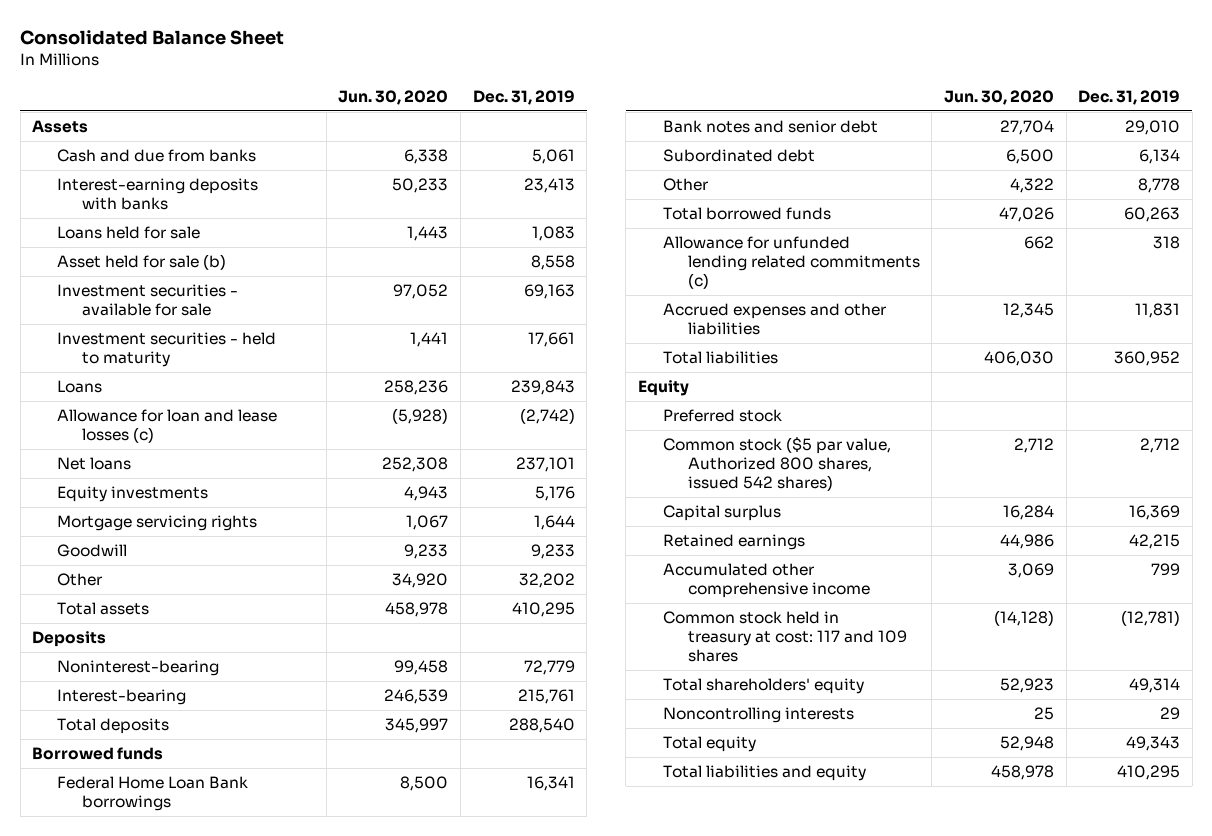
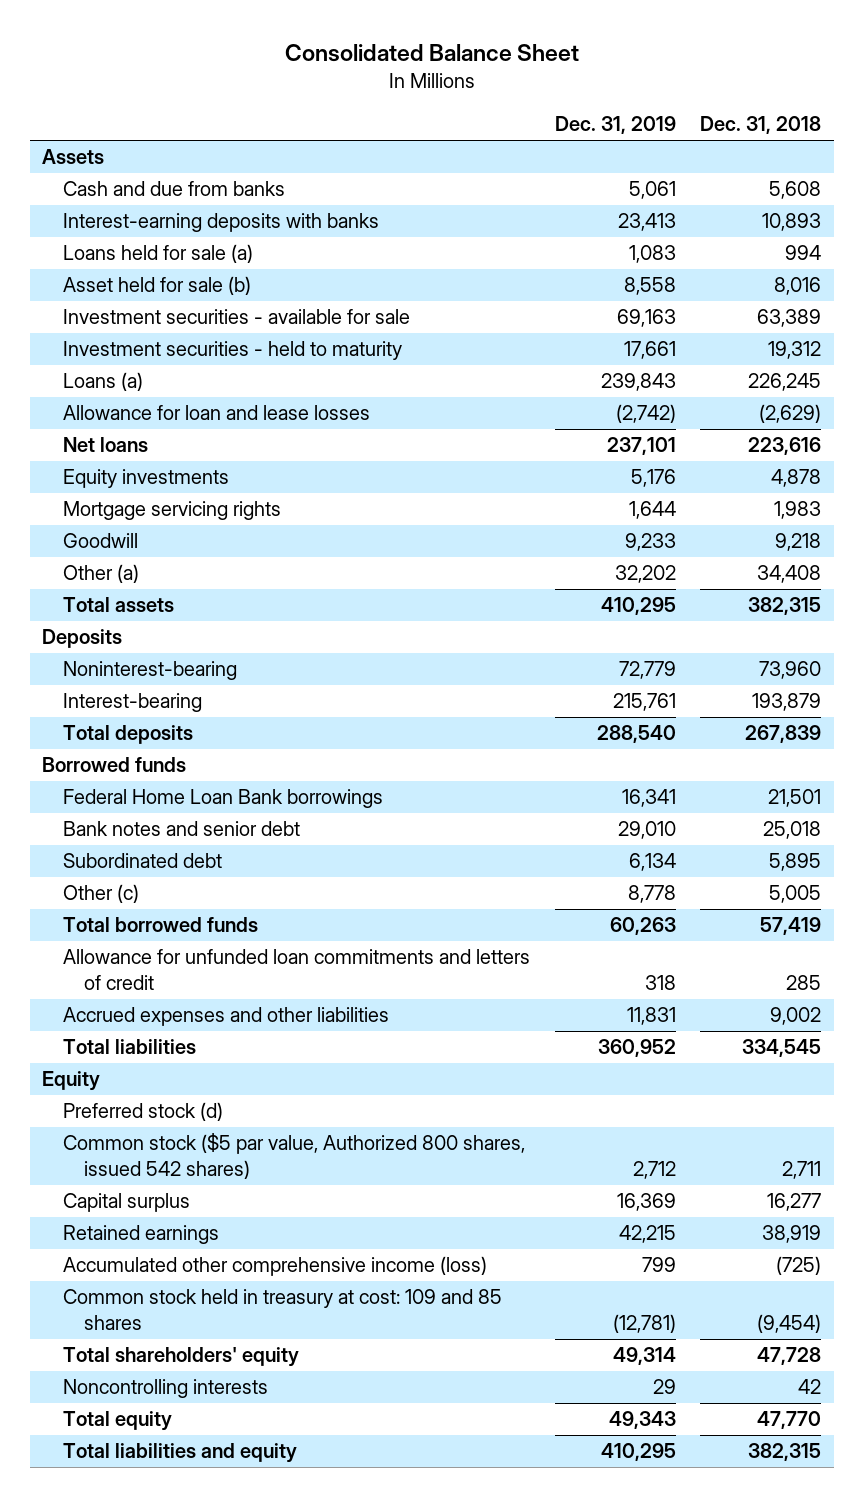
- | Jun. 30, 2020 | Dec. 31, 2019
+ | Dec. 31, 2019 | Dec. 31, 2018
- Loans held for sale | 1,443 | 1,083
+ Loans held for sale (a) | 1,083 | 994
- Loans | 258,236 | 239,843
- Allowance for loan and lease losses (c) | (5,928) | (2,742)
+ Loans (a) | 239,843 | 226,245
+ Allowance for loan and lease losses | (2,742) | (2,629)
- Other | 34,920 | 32,202
+ Other (a) | 32,202 | 34,408
- Other | 4,322 | 8,778
+ Other (c) | 8,778 | 5,005
- Allowance for unfunded lending related commitments (c) | 662 | 318
+ Allowance for unfunded loan commitments and letters of credit | 318 | 285
- Preferred stock
+ Preferred stock (d)
- Accumulated other comprehensive income | 3,069 | 799
- Common stock held in treasury at cost: 117 and 109 shares | (14,128) | (12,781)
+ Accumulated other comprehensive income (loss) | 799 | (725)
+ Common stock held in treasury at cost: 109 and 85 shares | (12,781) | (9,454)

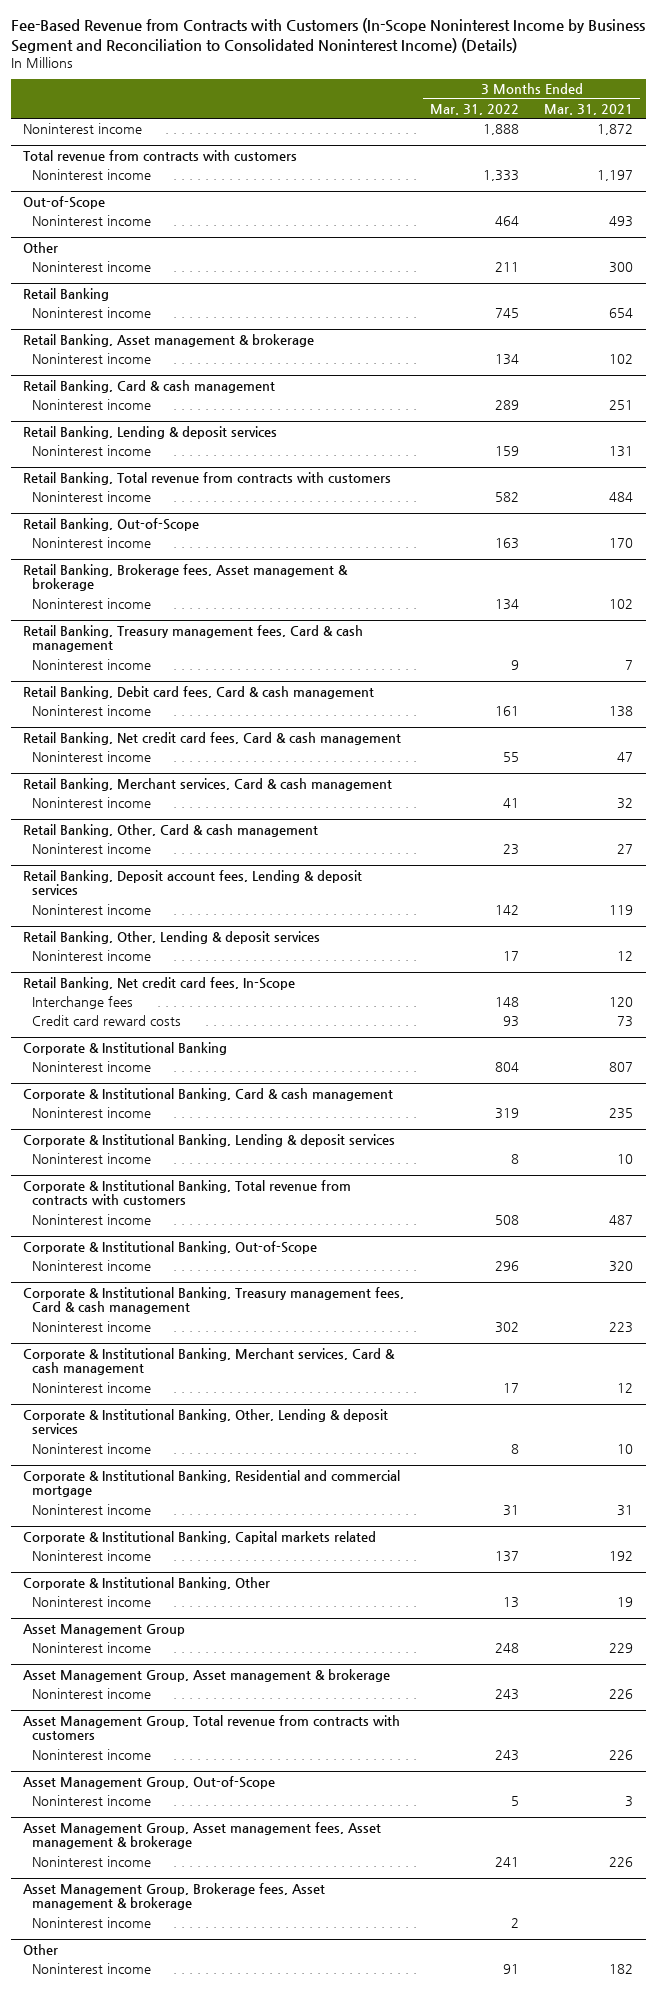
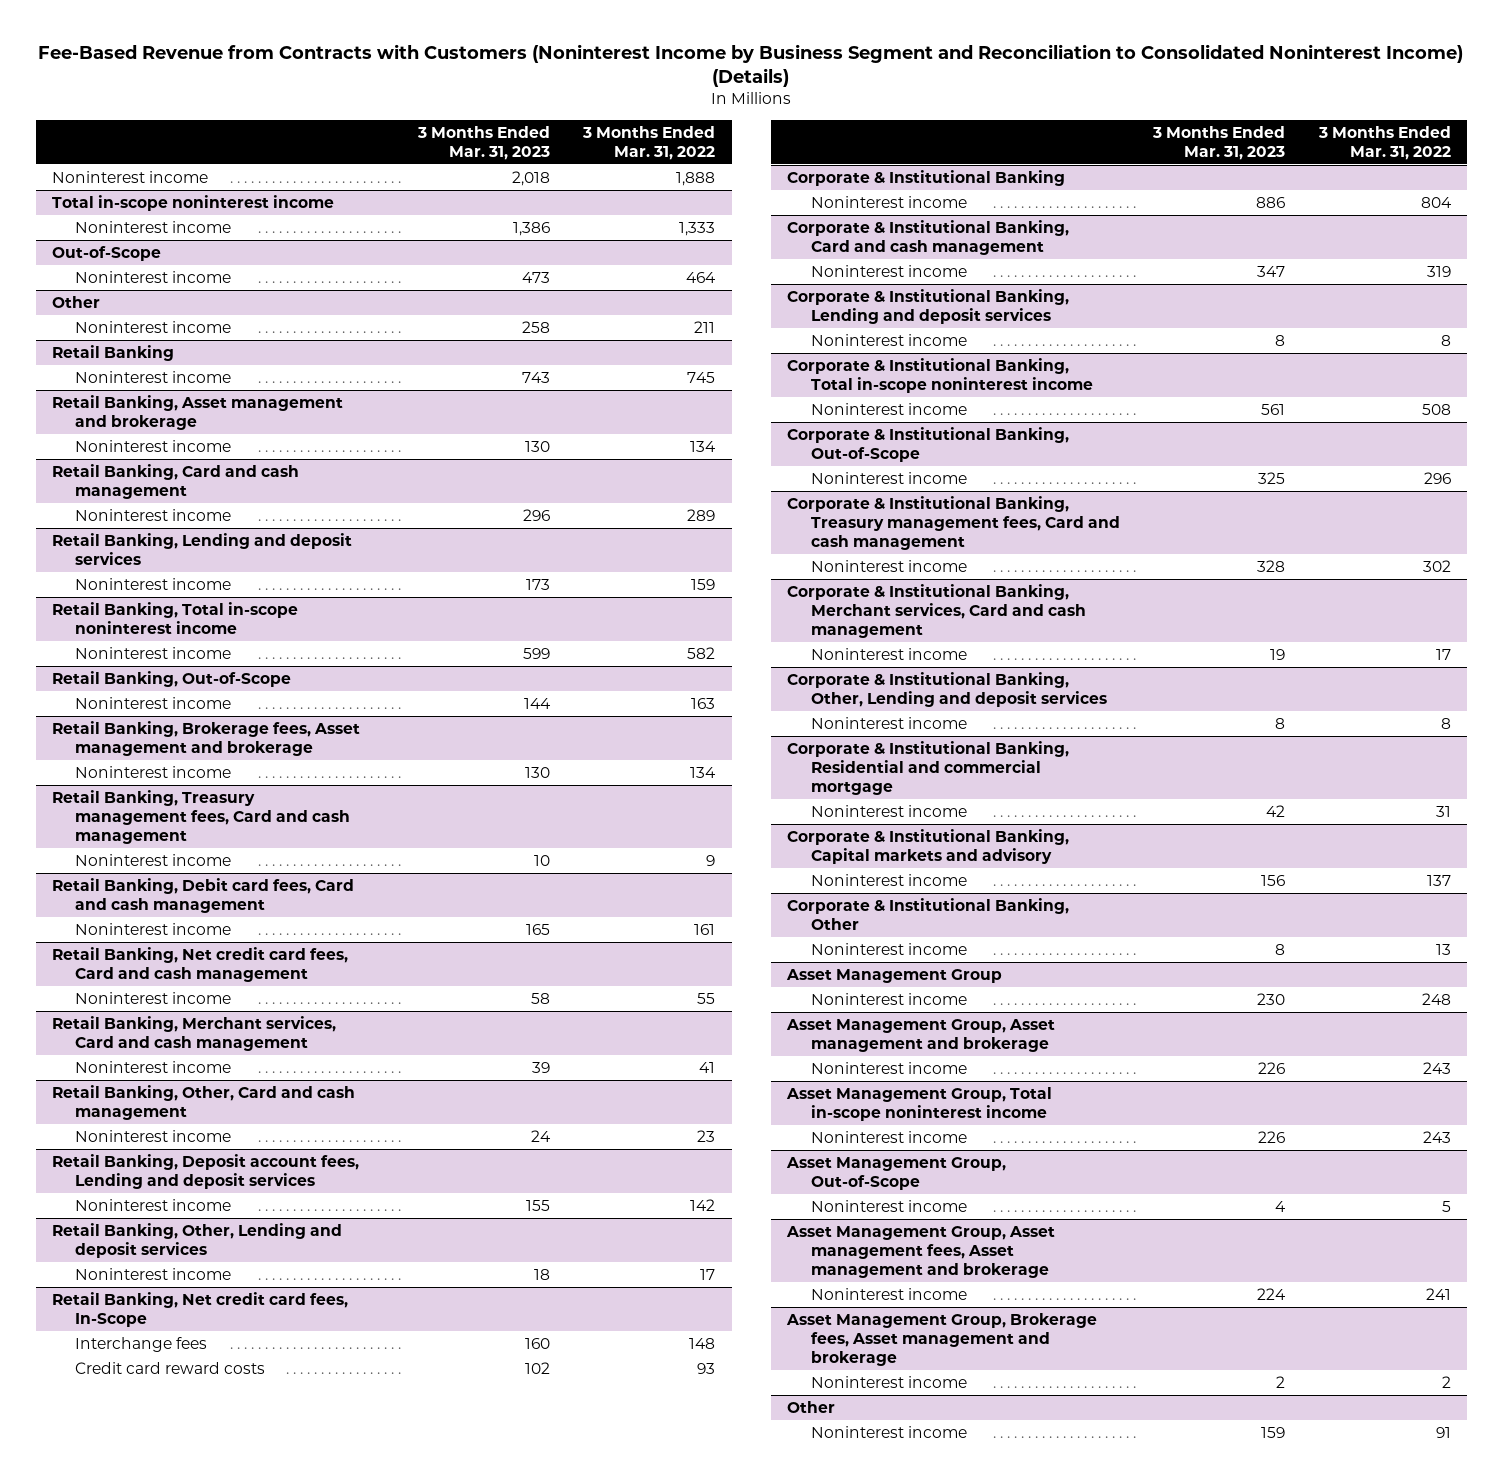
- Fee-Based Revenue from Contracts with Customers (In-Scope Noninterest Income by Business Segment and Reconciliation to Consolidated Noninterest Income) (Details)
+ Fee-Based Revenue from Contracts with Customers (Noninterest Income by Business Segment and Reconciliation to Consolidated Noninterest Income) (Details)
- | 3 Months Ended Mar. 31, 2022 | 3 Months Ended Mar. 31, 2021
+ | 3 Months Ended Mar. 31, 2023 | 3 Months Ended Mar. 31, 2022
- Total revenue from contracts with customers
+ Total in-scope noninterest income
- Retail Banking, Asset management & brokerage
+ Retail Banking, Asset management and brokerage
- Retail Banking, Card & cash management
+ Retail Banking, Card and cash management
- Retail Banking, Lending & deposit services
+ Retail Banking, Lending and deposit services
- Retail Banking, Total revenue from contracts with customers
+ Retail Banking, Total in-scope noninterest income
- Retail Banking, Brokerage fees, Asset management & brokerage
+ Retail Banking, Brokerage fees, Asset management and brokerage
- Retail Banking, Treasury management fees, Card & cash management
+ Retail Banking, Treasury management fees, Card and cash management
- Retail Banking, Debit card fees, Card & cash management
+ Retail Banking, Debit card fees, Card and cash management
- Retail Banking, Net credit card fees, Card & cash management
+ Retail Banking, Net credit card fees, Card and cash management
- Retail Banking, Merchant services, Card & cash management
+ Retail Banking, Merchant services, Card and cash management
- Retail Banking, Other, Card & cash management
+ Retail Banking, Other, Card and cash management
- Retail Banking, Deposit account fees, Lending & deposit services
+ Retail Banking, Deposit account fees, Lending and deposit services
- Retail Banking, Other, Lending & deposit services
+ Retail Banking, Other, Lending and deposit services
- Corporate & Institutional Banking, Card & cash management
+ Corporate & Institutional Banking, Card and cash management
- Corporate & Institutional Banking, Lending & deposit services
+ Corporate & Institutional Banking, Lending and deposit services
- Corporate & Institutional Banking, Total revenue from contracts with customers
+ Corporate & Institutional Banking, Total in-scope noninterest income
- Corporate & Institutional Banking, Treasury management fees, Card & cash management
+ Corporate & Institutional Banking, Treasury management fees, Card and cash management
- Corporate & Institutional Banking, Merchant services, Card & cash management
+ Corporate & Institutional Banking, Merchant services, Card and cash management
- Corporate & Institutional Banking, Other, Lending & deposit services
+ Corporate & Institutional Banking, Other, Lending and deposit services
- Corporate & Institutional Banking, Capital markets related
+ Corporate & Institutional Banking, Capital markets and advisory
- Asset Management Group, Asset management & brokerage
+ Asset Management Group, Asset management and brokerage
- Asset Management Group, Total revenue from contracts with customers
+ Asset Management Group, Total in-scope noninterest income
- Asset Management Group, Asset management fees, Asset management & brokerage
+ Asset Management Group, Asset management fees, Asset management and brokerage
- Asset Management Group, Brokerage fees, Asset management & brokerage
+ Asset Management Group, Brokerage fees, Asset management and brokerage

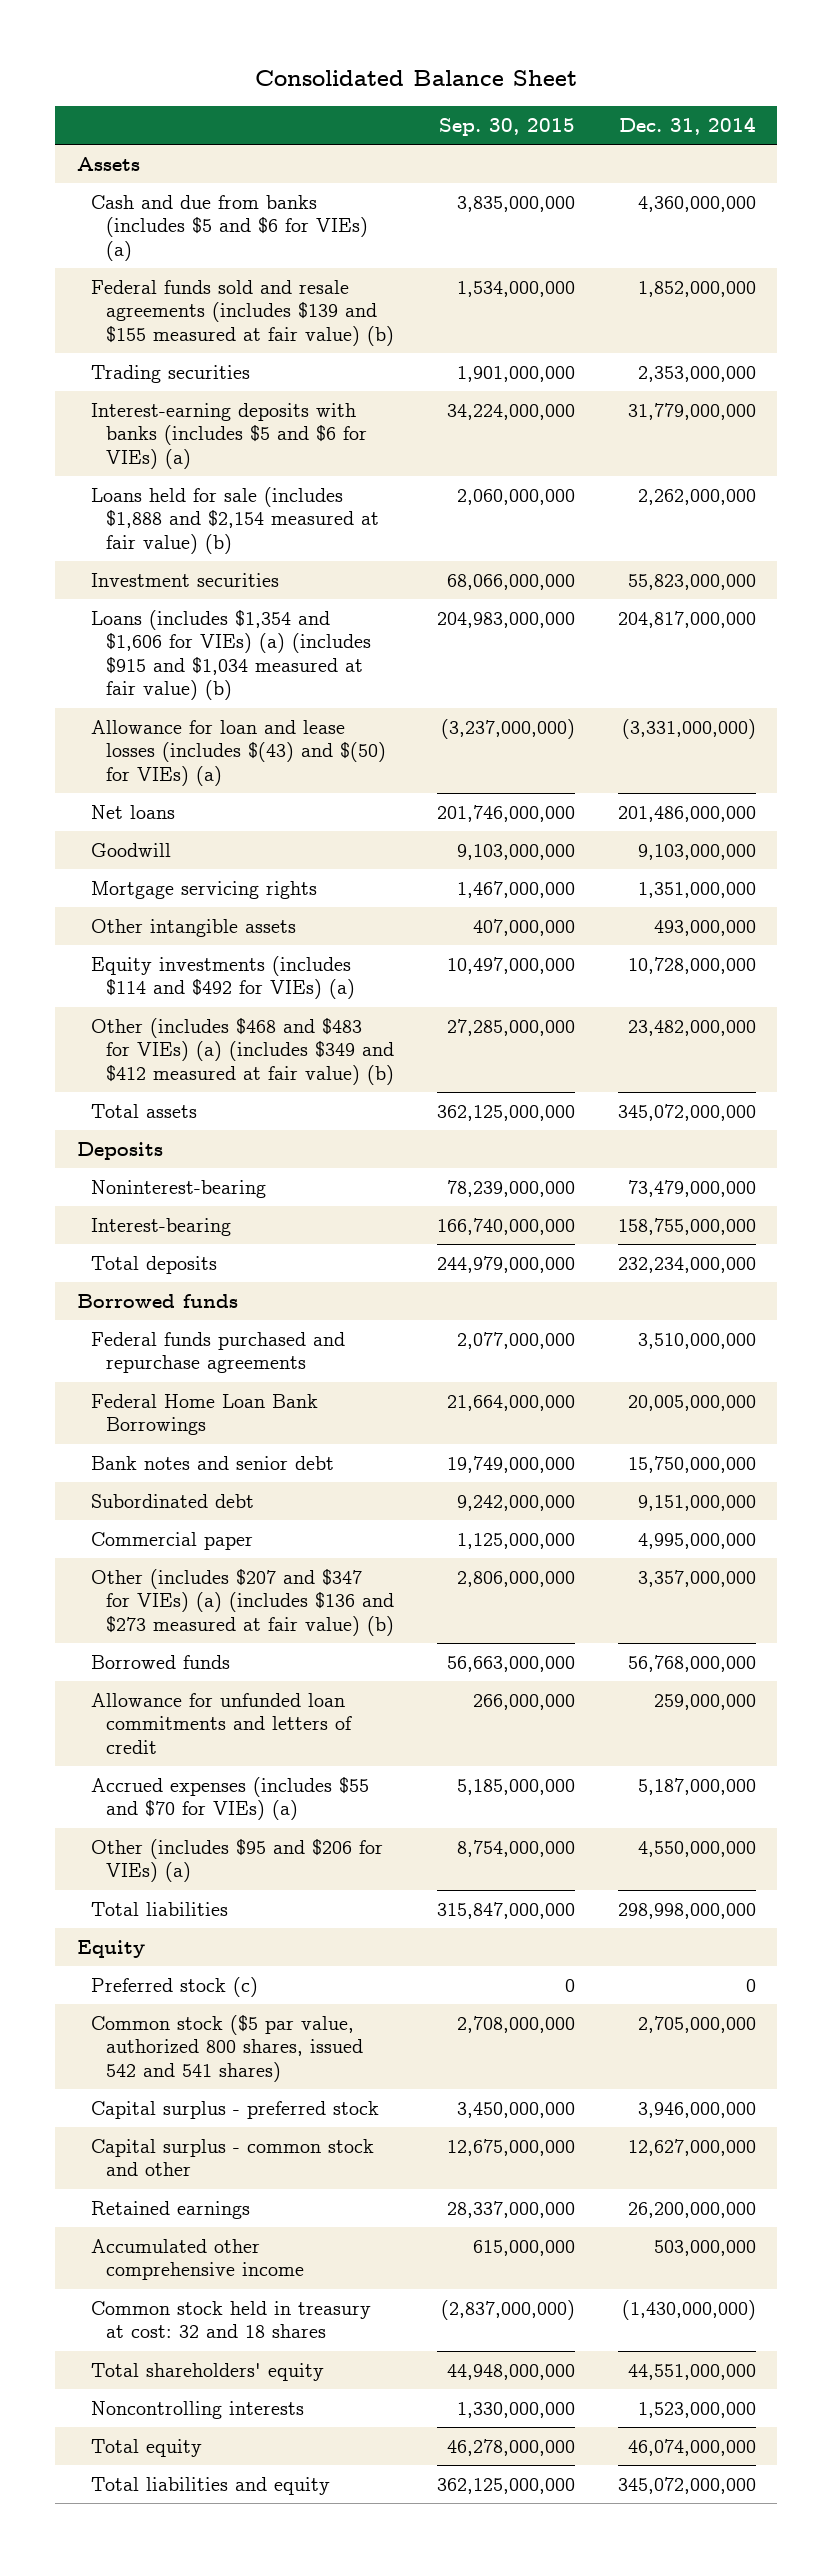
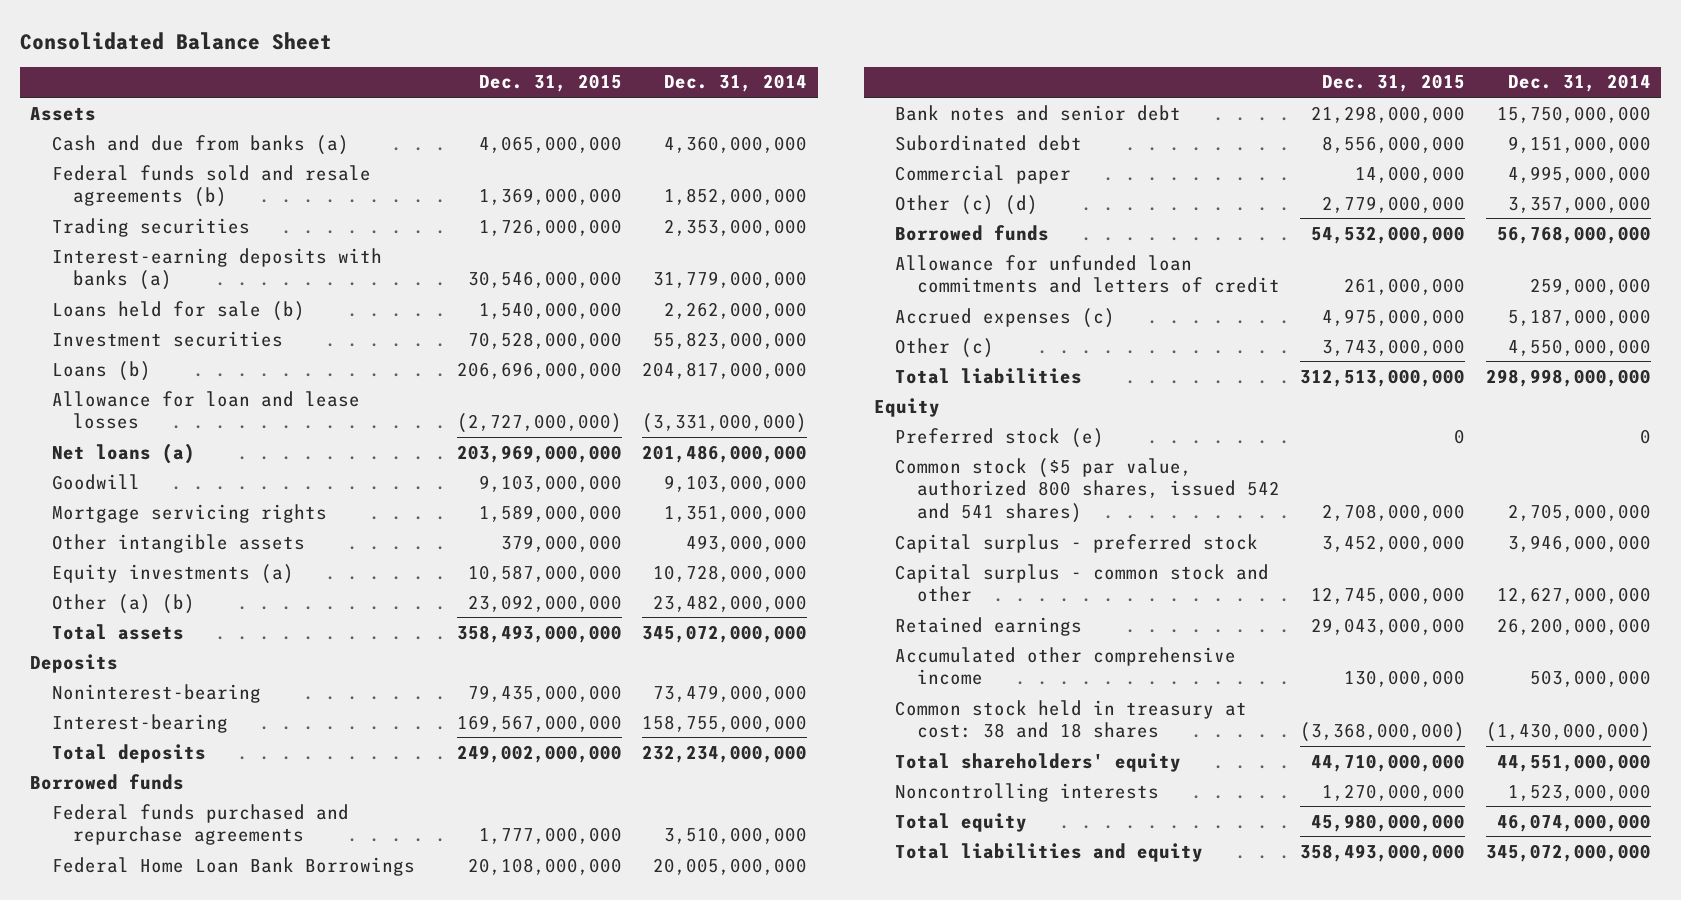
- | Sep. 30, 2015 | Dec. 31, 2014
+ | Dec. 31, 2015 | Dec. 31, 2014
- Cash and due from banks (includes $5 and $6 for VIEs) (a) | 3,835,000,000 | 4,360,000,000
- Federal funds sold and resale agreements (includes $139 and $155 measured at fair value) (b) | 1,534,000,000 | 1,852,000,000
+ Cash and due from banks (a) | 4,065,000,000 | 4,360,000,000
+ Federal funds sold and resale agreements (b) | 1,369,000,000 | 1,852,000,000
- Interest-earning deposits with banks (includes $5 and $6 for VIEs) (a) | 34,224,000,000 | 31,779,000,000
- Loans held for sale (includes $1,888 and $2,154 measured at fair value) (b) | 2,060,000,000 | 2,262,000,000
+ Interest-earning deposits with banks (a) | 30,546,000,000 | 31,779,000,000
+ Loans held for sale (b) | 1,540,000,000 | 2,262,000,000
- Loans (includes $1,354 and $1,606 for VIEs) (a) (includes $915 and $1,034 measured at fair value) (b) | 204,983,000,000 | 204,817,000,000
- Allowance for loan and lease losses (includes $(43) and $(50) for VIEs) (a) | (3,237,000,000) | (3,331,000,000)
- Net loans | 201,746,000,000 | 201,486,000,000
+ Loans (b) | 206,696,000,000 | 204,817,000,000
+ Allowance for loan and lease losses | (2,727,000,000) | (3,331,000,000)
+ Net loans (a) | 203,969,000,000 | 201,486,000,000
- Equity investments (includes $114 and $492 for VIEs) (a) | 10,497,000,000 | 10,728,000,000
- Other (includes $468 and $483 for VIEs) (a) (includes $349 and $412 measured at fair value) (b) | 27,285,000,000 | 23,482,000,000
+ Equity investments (a) | 10,587,000,000 | 10,728,000,000
+ Other (a) (b) | 23,092,000,000 | 23,482,000,000
- Other (includes $207 and $347 for VIEs) (a) (includes $136 and $273 measured at fair value) (b) | 2,806,000,000 | 3,357,000,000
+ Other (c) (d) | 2,779,000,000 | 3,357,000,000
- Accrued expenses (includes $55 and $70 for VIEs) (a) | 5,185,000,000 | 5,187,000,000
- Other (includes $95 and $206 for VIEs) (a) | 8,754,000,000 | 4,550,000,000
+ Accrued expenses (c) | 4,975,000,000 | 5,187,000,000
+ Other (c) | 3,743,000,000 | 4,550,000,000
- Preferred stock (c) | 0 | 0
+ Preferred stock (e) | 0 | 0
- Common stock held in treasury at cost: 32 and 18 shares | (2,837,000,000) | (1,430,000,000)
+ Common stock held in treasury at cost: 38 and 18 shares | (3,368,000,000) | (1,430,000,000)

